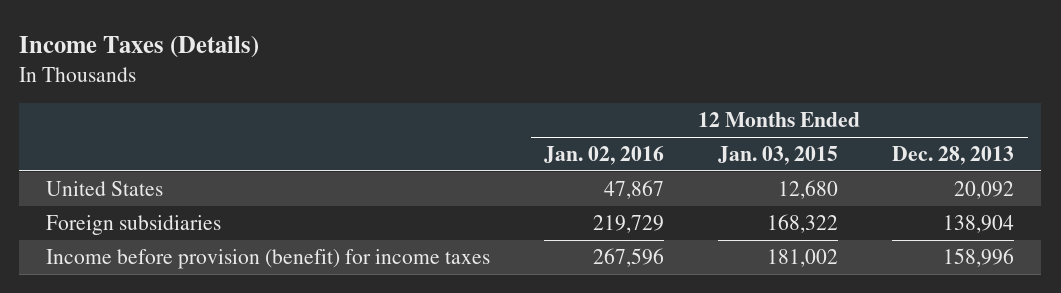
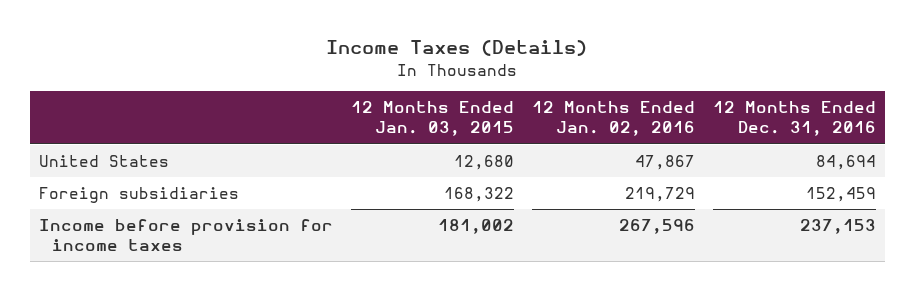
- | 12 Months Ended Jan. 02, 2016 | 12 Months Ended Jan. 03, 2015 | 12 Months Ended Dec. 28, 2013
+ | 12 Months Ended Jan. 03, 2015 | 12 Months Ended Jan. 02, 2016 | 12 Months Ended Dec. 31, 2016
- Income before provision (benefit) for income taxes | 267,596 | 181,002 | 158,996
+ Income before provision for income taxes | 181,002 | 267,596 | 237,153

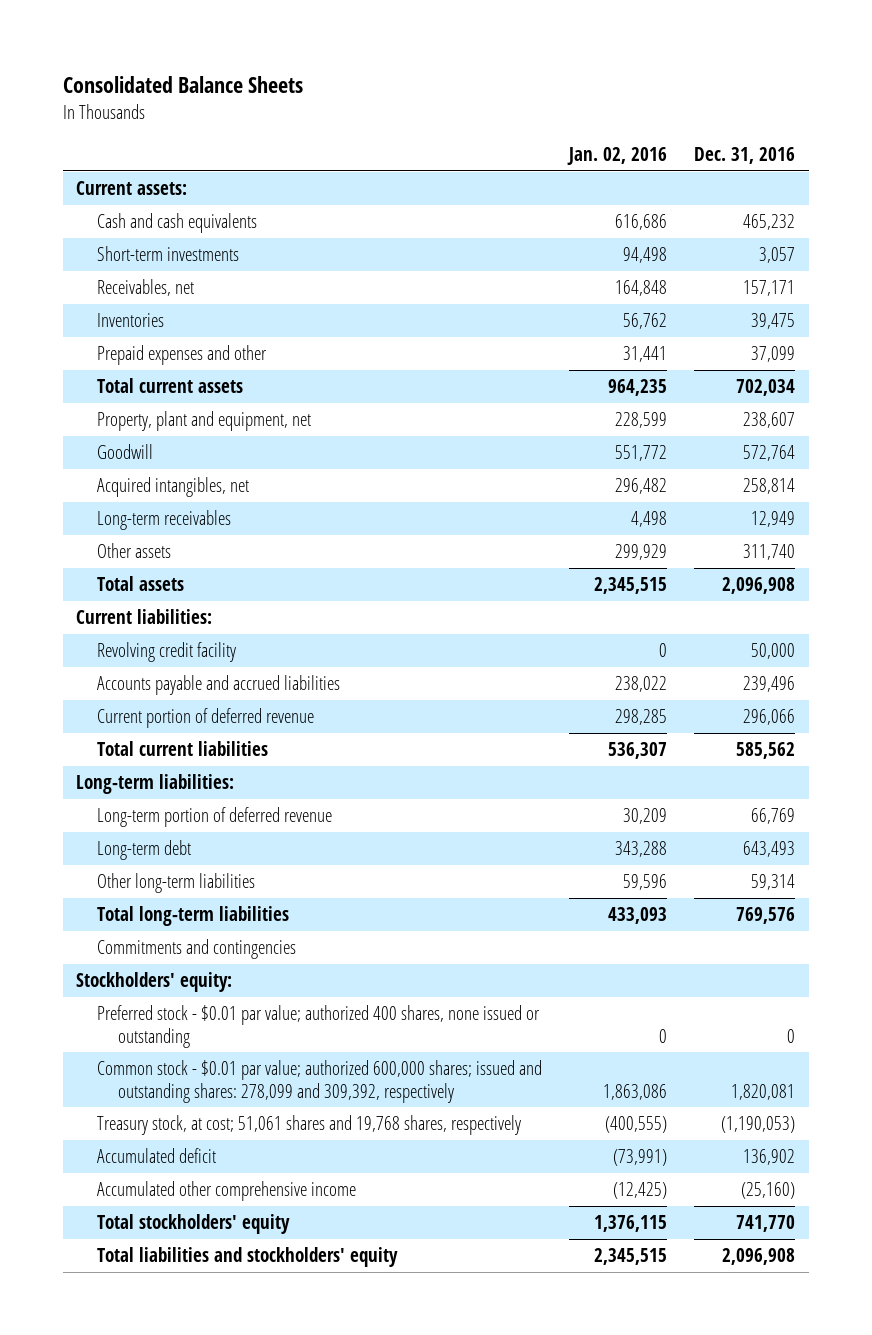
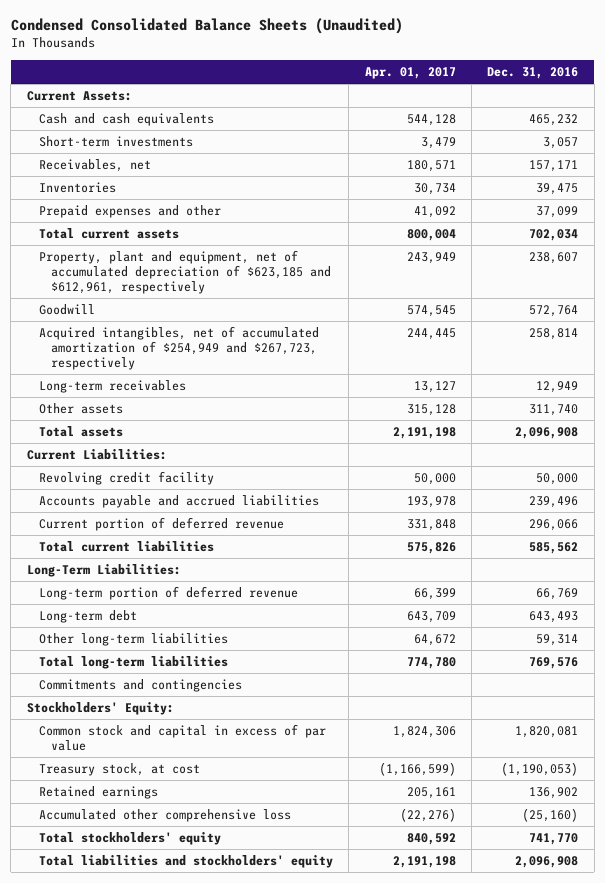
- Consolidated Balance Sheets
+ Condensed Consolidated Balance Sheets (Unaudited)
- | Jan. 02, 2016 | Dec. 31, 2016
+ | Apr. 01, 2017 | Dec. 31, 2016
- Current assets:
+ Current Assets:
- Property, plant and equipment, net | 228,599 | 238,607
+ Property, plant and equipment, net of accumulated depreciation of $623,185 and $612,961, respectively | 243,949 | 238,607
- Acquired intangibles, net | 296,482 | 258,814
+ Acquired intangibles, net of accumulated amortization of $254,949 and $267,723, respectively | 244,445 | 258,814
- Current liabilities:
+ Current Liabilities:
- Long-term liabilities:
+ Long-Term Liabilities:
- Stockholders' equity:
- Preferred stock - $0.01 par value; authorized 400 shares, none issued or outstanding | 0 | 0
- Common stock - $0.01 par value; authorized 600,000 shares; issued and outstanding shares: 278,099 and 309,392, respectively | 1,863,086 | 1,820,081
- Treasury stock, at cost; 51,061 shares and 19,768 shares, respectively | (400,555) | (1,190,053)
- Accumulated deficit | (73,991) | 136,902
- Accumulated other comprehensive income | (12,425) | (25,160)
+ Stockholders' Equity:
+ Common stock and capital in excess of par value | 1,824,306 | 1,820,081
+ Treasury stock, at cost | (1,166,599) | (1,190,053)
+ Retained earnings | 205,161 | 136,902
+ Accumulated other comprehensive loss | (22,276) | (25,160)

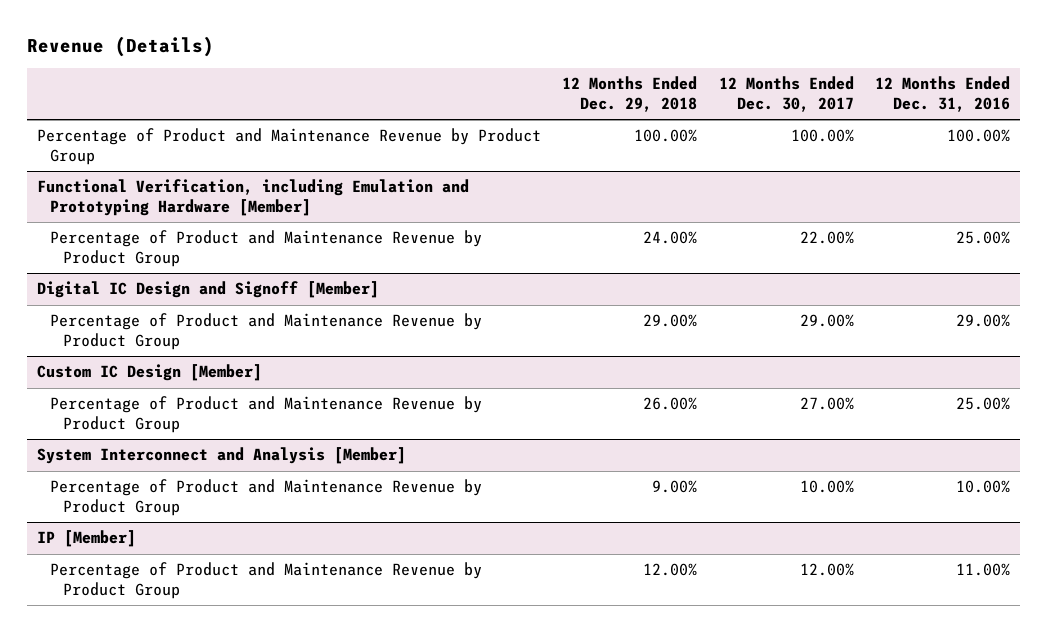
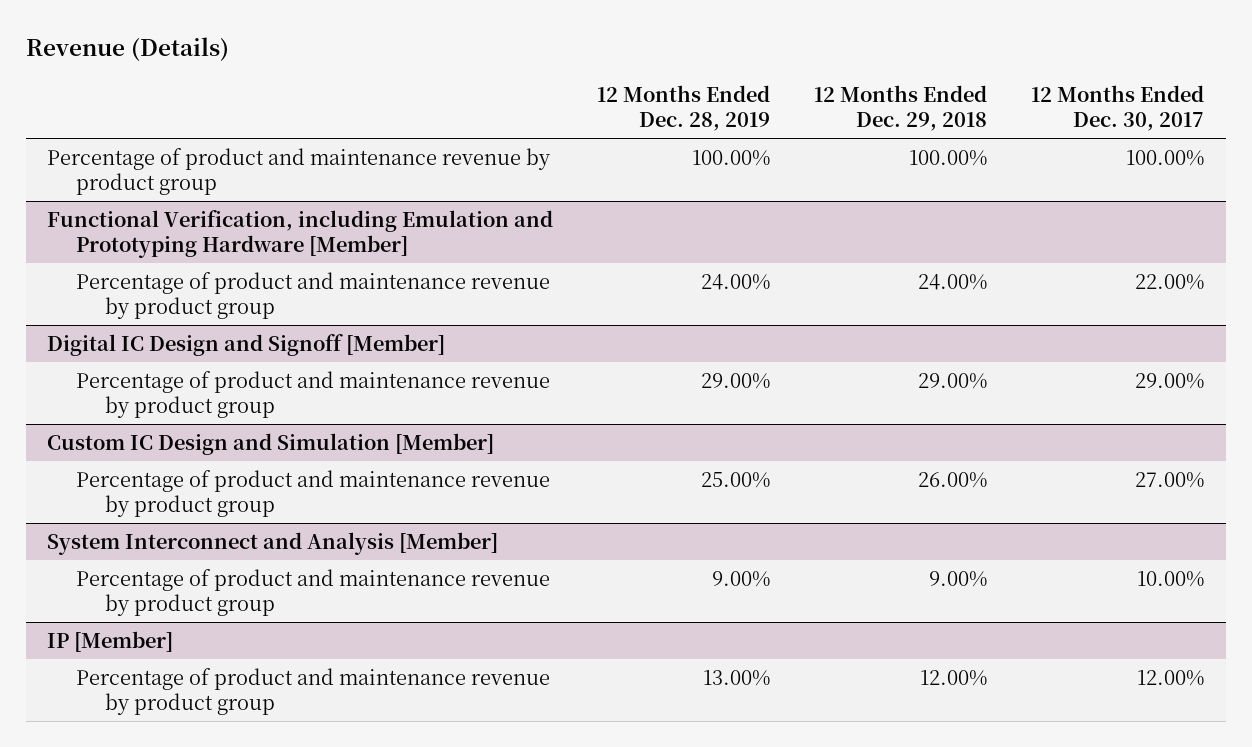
- | 12 Months Ended Dec. 29, 2018 | 12 Months Ended Dec. 30, 2017 | 12 Months Ended Dec. 31, 2016
+ | 12 Months Ended Dec. 28, 2019 | 12 Months Ended Dec. 29, 2018 | 12 Months Ended Dec. 30, 2017
- Percentage of Product and Maintenance Revenue by Product Group | 100.00% | 100.00% | 100.00%
+ Percentage of product and maintenance revenue by product group | 100.00% | 100.00% | 100.00%
@ Functional Verification, including Emulation and Prototyping Hardware [Member]
- Percentage of Product and Maintenance Revenue by Product Group | 24.00% | 22.00% | 25.00%
+ Percentage of product and maintenance revenue by product group | 24.00% | 24.00% | 22.00%
@ Digital IC Design and Signoff [Member]
- Percentage of Product and Maintenance Revenue by Product Group | 29.00% | 29.00% | 29.00%
- Custom IC Design [Member]
- Percentage of Product and Maintenance Revenue by Product Group | 26.00% | 27.00% | 25.00%
@ Digital IC Design and Signoff [Member]
+ Percentage of product and maintenance revenue by product group | 29.00% | 29.00% | 29.00%
+ Custom IC Design and Simulation [Member]
+ Percentage of product and maintenance revenue by product group | 25.00% | 26.00% | 27.00%
@ System Interconnect and Analysis [Member]
- Percentage of Product and Maintenance Revenue by Product Group | 9.00% | 10.00% | 10.00%
+ Percentage of product and maintenance revenue by product group | 9.00% | 9.00% | 10.00%
@ IP [Member]
- Percentage of Product and Maintenance Revenue by Product Group | 12.00% | 12.00% | 11.00%
+ Percentage of product and maintenance revenue by product group | 13.00% | 12.00% | 12.00%

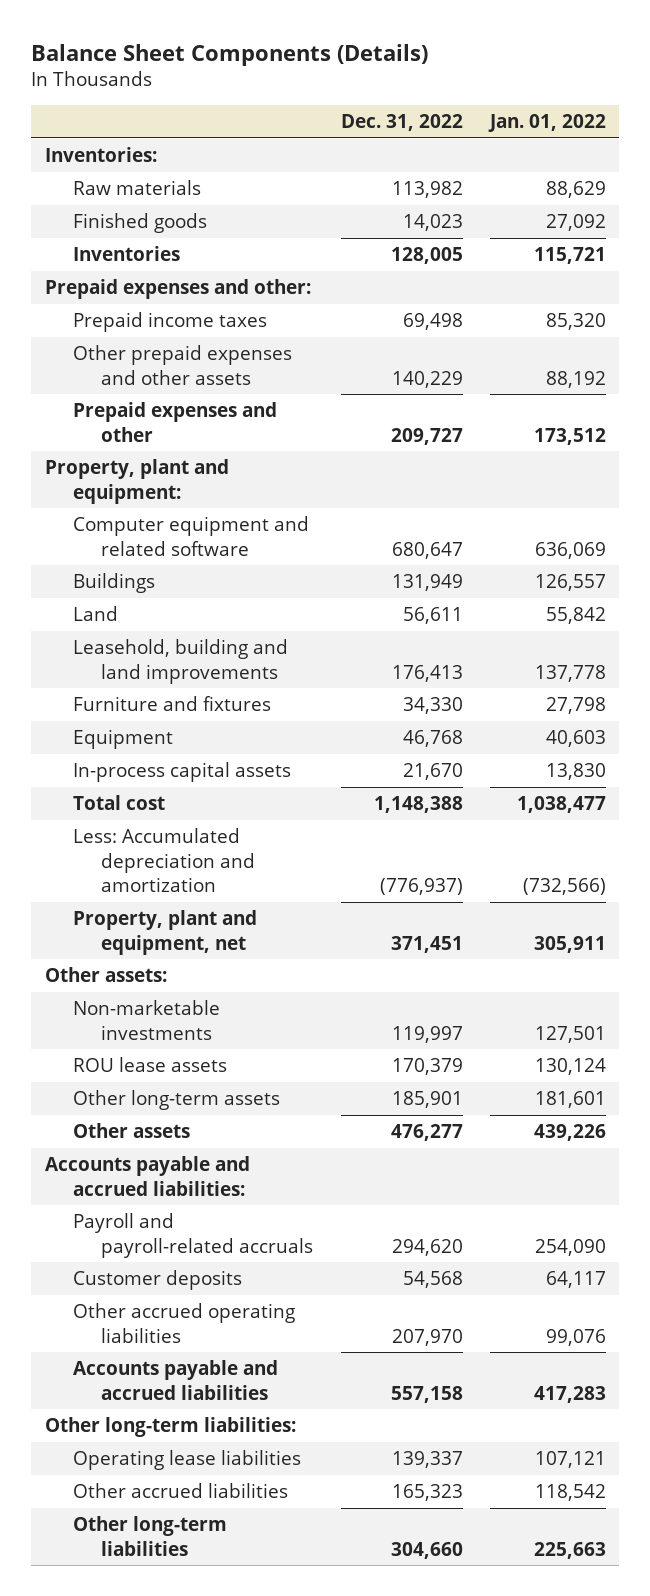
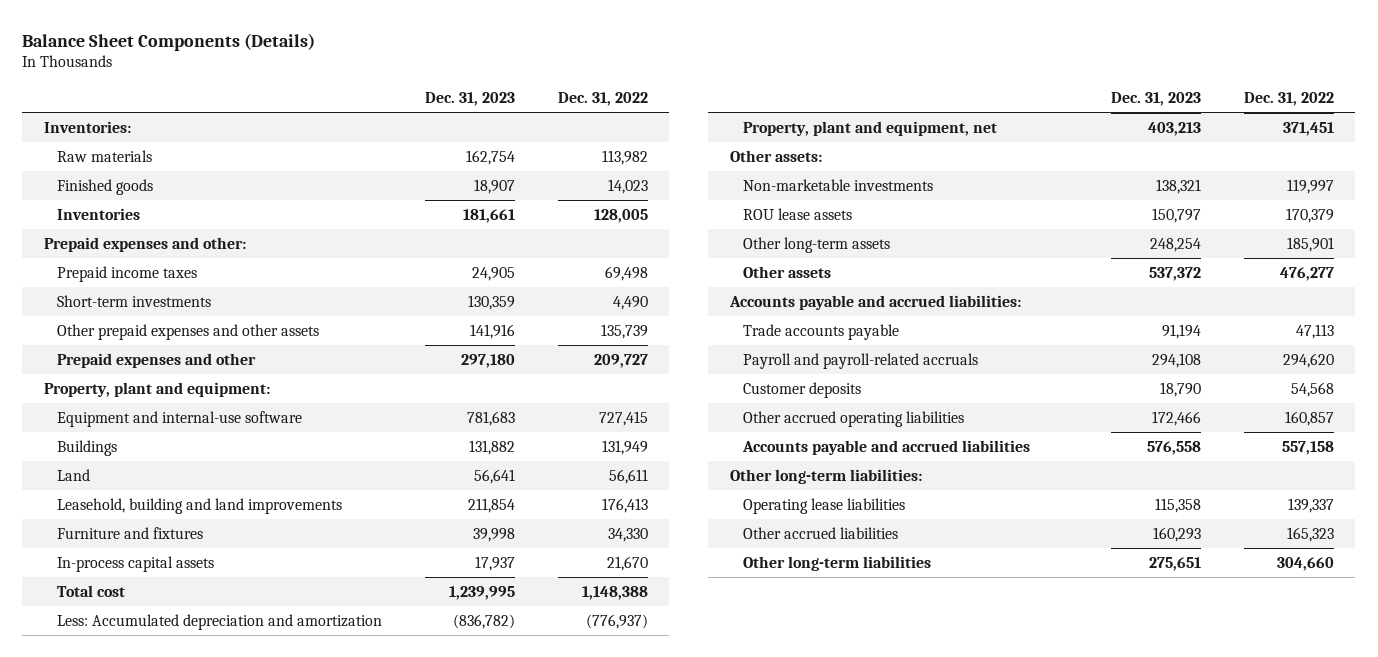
- | Dec. 31, 2022 | Jan. 01, 2022
+ | Dec. 31, 2023 | Dec. 31, 2022
- Other prepaid expenses and other assets | 140,229 | 88,192
+ Short-term investments | 130,359 | 4,490
+ Other prepaid expenses and other assets | 141,916 | 135,739
- Computer equipment and related software | 680,647 | 636,069
+ Equipment and internal-use software | 781,683 | 727,415
- Equipment | 46,768 | 40,603
+ Trade accounts payable | 91,194 | 47,113
- Other accrued operating liabilities | 207,970 | 99,076
+ Other accrued operating liabilities | 172,466 | 160,857

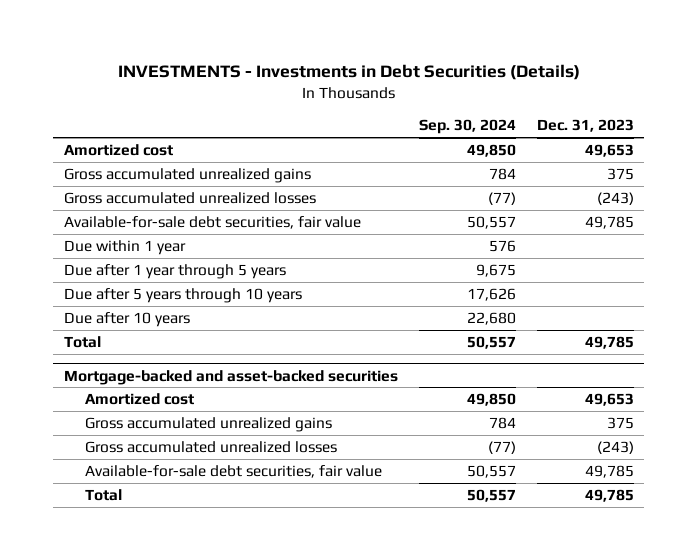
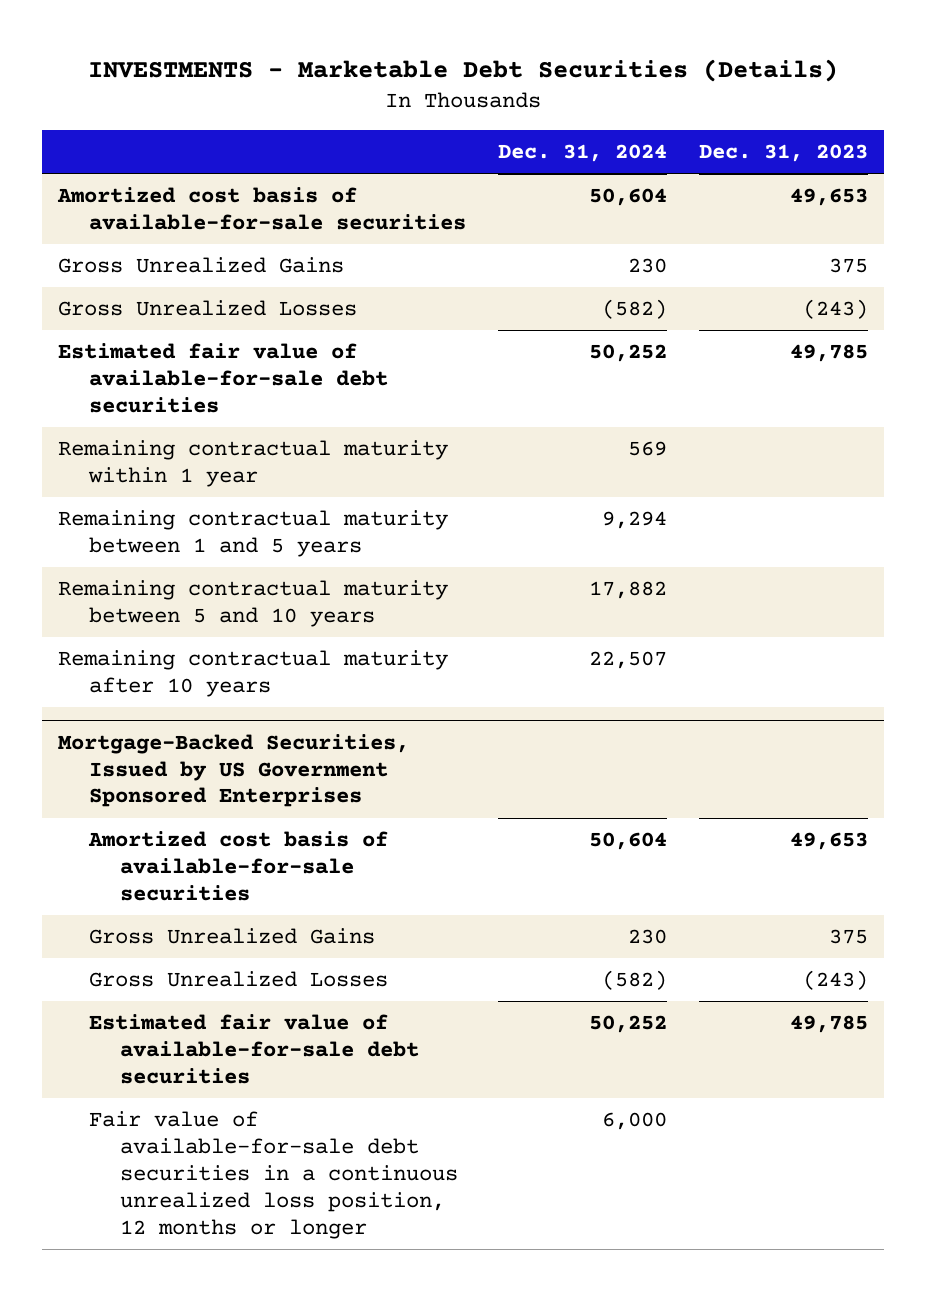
- INVESTMENTS - Investments in Debt Securities (Details)
+ INVESTMENTS - Marketable Debt Securities (Details)
- | Sep. 30, 2024 | Dec. 31, 2023
+ | Dec. 31, 2024 | Dec. 31, 2023
- Amortized cost | 49,850 | 49,653
- Gross accumulated unrealized gains | 784 | 375
- Gross accumulated unrealized losses | (77) | (243)
- Available-for-sale debt securities, fair value | 50,557 | 49,785
- Due within 1 year | 576 |
- Due after 1 year through 5 years | 9,675 |
- Due after 5 years through 10 years | 17,626 |
- Due after 10 years | 22,680 |
- Total | 50,557 | 49,785
- Mortgage-backed and asset-backed securities
- Amortized cost | 49,850 | 49,653
- Gross accumulated unrealized gains | 784 | 375
- Gross accumulated unrealized losses | (77) | (243)
- Available-for-sale debt securities, fair value | 50,557 | 49,785
- Total | 50,557 | 49,785
+ Amortized cost basis of available-for-sale securities | 50,604 | 49,653
+ Gross Unrealized Gains | 230 | 375
+ Gross Unrealized Losses | (582) | (243)
+ Estimated fair value of available-for-sale debt securities | 50,252 | 49,785
+ Remaining contractual maturity within 1 year | 569 |
+ Remaining contractual maturity between 1 and 5 years | 9,294 |
+ Remaining contractual maturity between 5 and 10 years | 17,882 |
+ Remaining contractual maturity after 10 years | 22,507 |
+ Mortgage-Backed Securities, Issued by US Government Sponsored Enterprises
+ Amortized cost basis of available-for-sale securities | 50,604 | 49,653
+ Gross Unrealized Gains | 230 | 375
+ Gross Unrealized Losses | (582) | (243)
+ Estimated fair value of available-for-sale debt securities | 50,252 | 49,785
+ Fair value of available-for-sale debt securities in a continuous unrealized loss position, 12 months or longer | 6,000 |

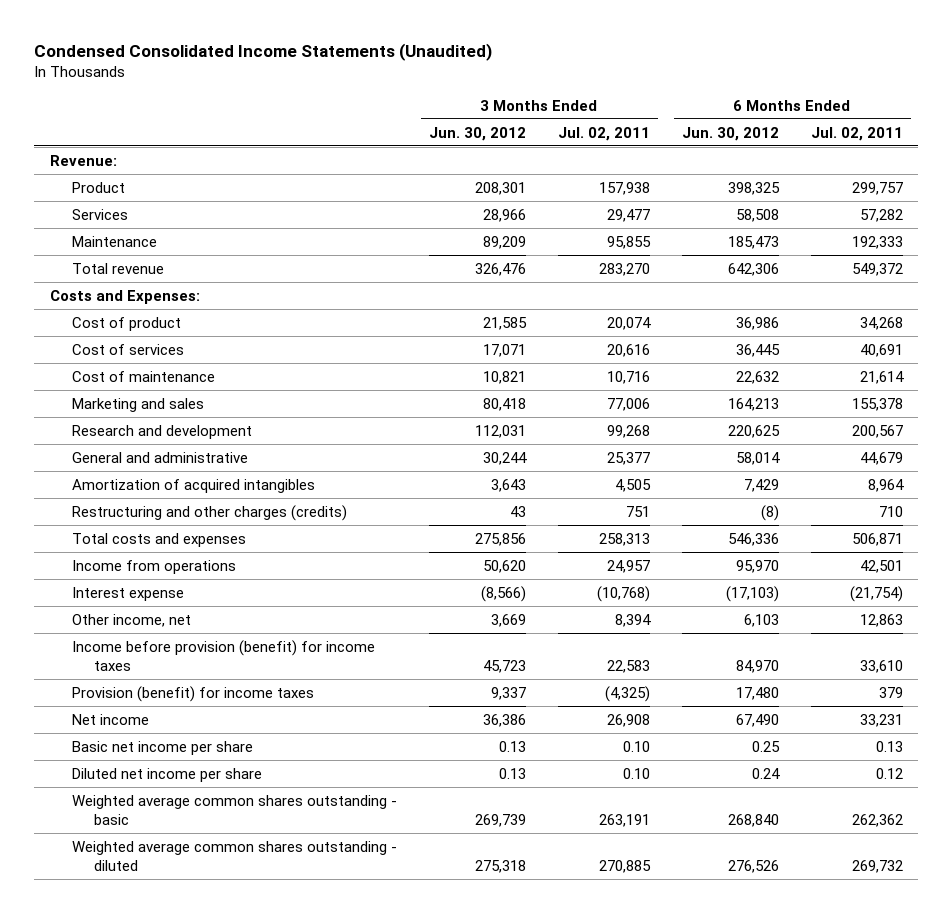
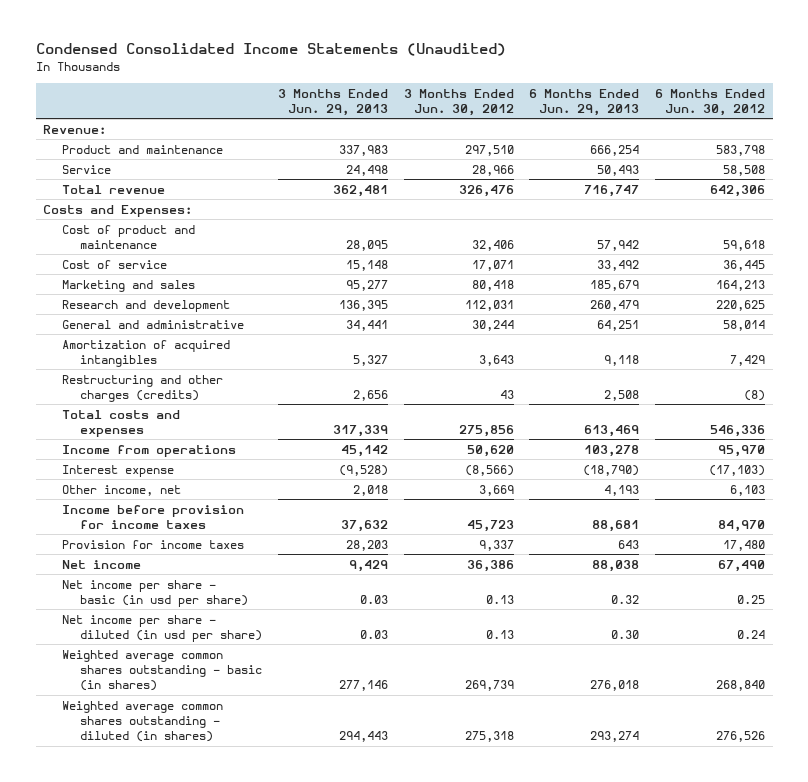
- | 3 Months Ended Jun. 30, 2012 | 3 Months Ended Jul. 02, 2011 | 6 Months Ended Jun. 30, 2012 | 6 Months Ended Jul. 02, 2011
+ | 3 Months Ended Jun. 29, 2013 | 3 Months Ended Jun. 30, 2012 | 6 Months Ended Jun. 29, 2013 | 6 Months Ended Jun. 30, 2012
- Product | 208,301 | 157,938 | 398,325 | 299,757
- Services | 28,966 | 29,477 | 58,508 | 57,282
- Maintenance | 89,209 | 95,855 | 185,473 | 192,333
+ Product and maintenance | 337,983 | 297,510 | 666,254 | 583,798
+ Service | 24,498 | 28,966 | 50,493 | 58,508
- Cost of product | 21,585 | 20,074 | 36,986 | 34,268
- Cost of services | 17,071 | 20,616 | 36,445 | 40,691
- Cost of maintenance | 10,821 | 10,716 | 22,632 | 21,614
+ Cost of product and maintenance | 28,095 | 32,406 | 57,942 | 59,618
+ Cost of service | 15,148 | 17,071 | 33,492 | 36,445
- Income before provision (benefit) for income taxes | 45,723 | 22,583 | 84,970 | 33,610
- Provision (benefit) for income taxes | 9,337 | (4,325) | 17,480 | 379
+ Income before provision for income taxes | 37,632 | 45,723 | 88,681 | 84,970
+ Provision for income taxes | 28,203 | 9,337 | 643 | 17,480
- Basic net income per share | 0.13 | 0.10 | 0.25 | 0.13
- Diluted net income per share | 0.13 | 0.10 | 0.24 | 0.12
- Weighted average common shares outstanding - basic | 269,739 | 263,191 | 268,840 | 262,362
- Weighted average common shares outstanding - diluted | 275,318 | 270,885 | 276,526 | 269,732
+ Net income per share - basic (in usd per share) | 0.03 | 0.13 | 0.32 | 0.25
+ Net income per share - diluted (in usd per share) | 0.03 | 0.13 | 0.30 | 0.24
+ Weighted average common shares outstanding - basic (in shares) | 277,146 | 269,739 | 276,018 | 268,840
+ Weighted average common shares outstanding - diluted (in shares) | 294,443 | 275,318 | 293,274 | 276,526

